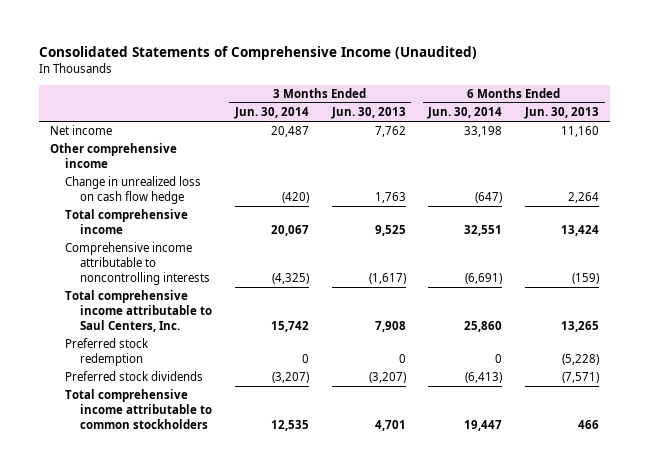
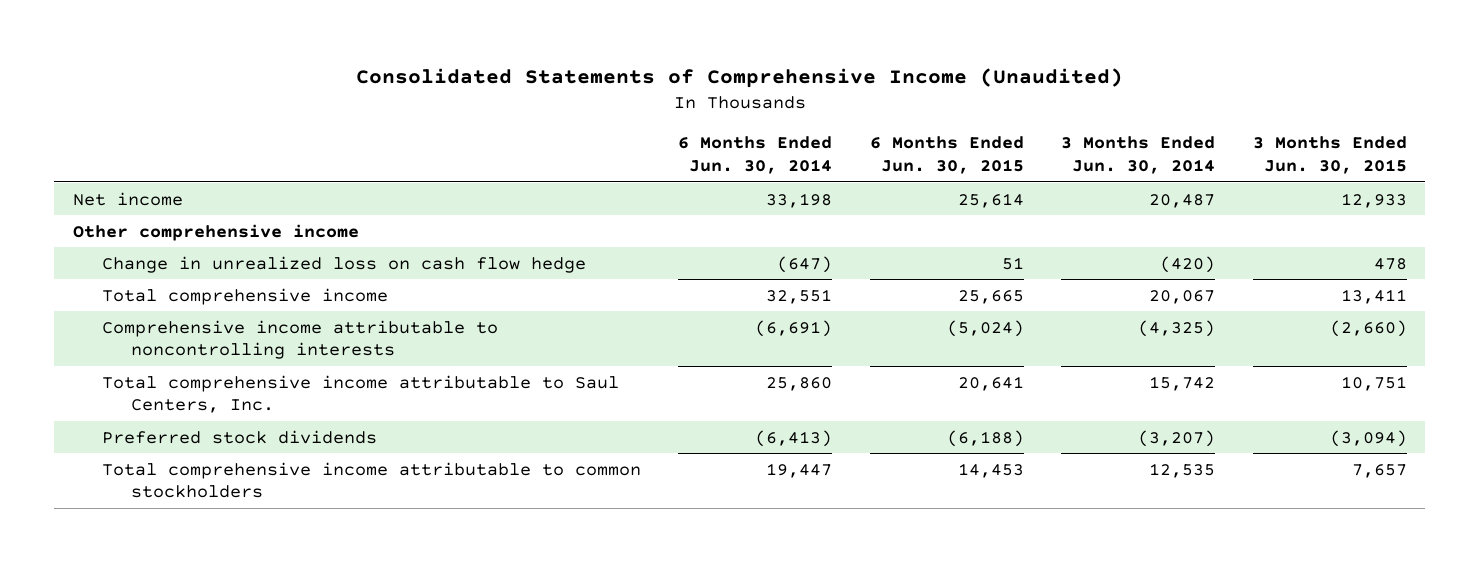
- | 3 Months Ended Jun. 30, 2014 | 3 Months Ended Jun. 30, 2013 | 6 Months Ended Jun. 30, 2014 | 6 Months Ended Jun. 30, 2013
+ | 6 Months Ended Jun. 30, 2014 | 6 Months Ended Jun. 30, 2015 | 3 Months Ended Jun. 30, 2014 | 3 Months Ended Jun. 30, 2015
- Preferred stock redemption | 0 | 0 | 0 | (5,228)

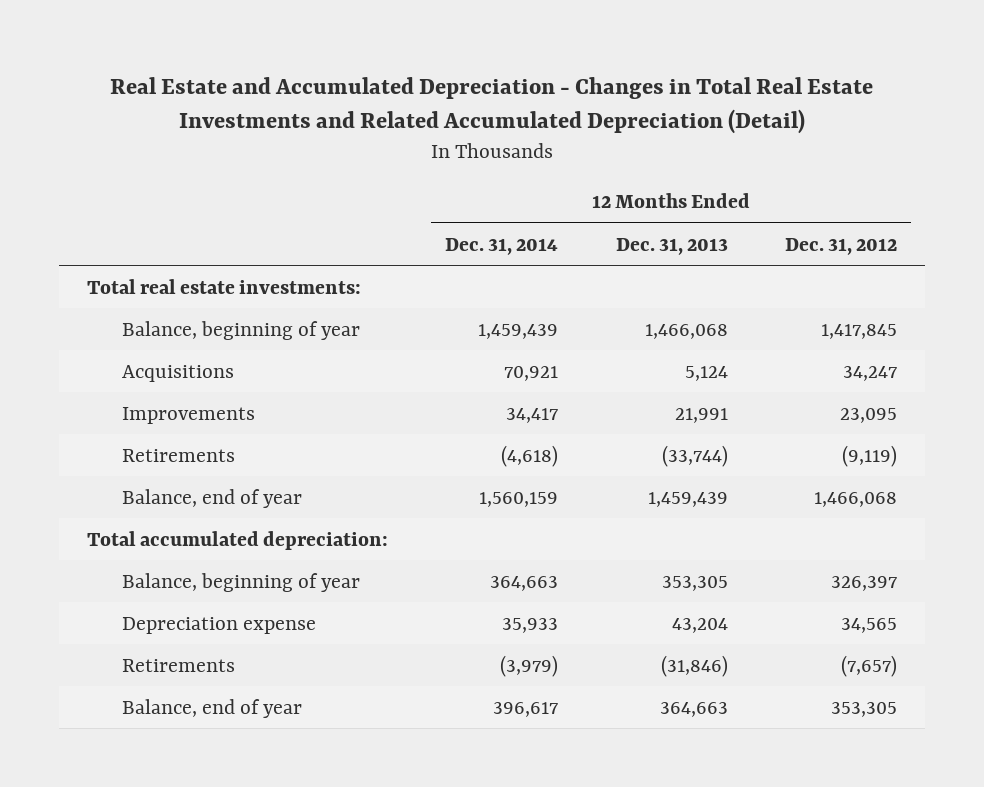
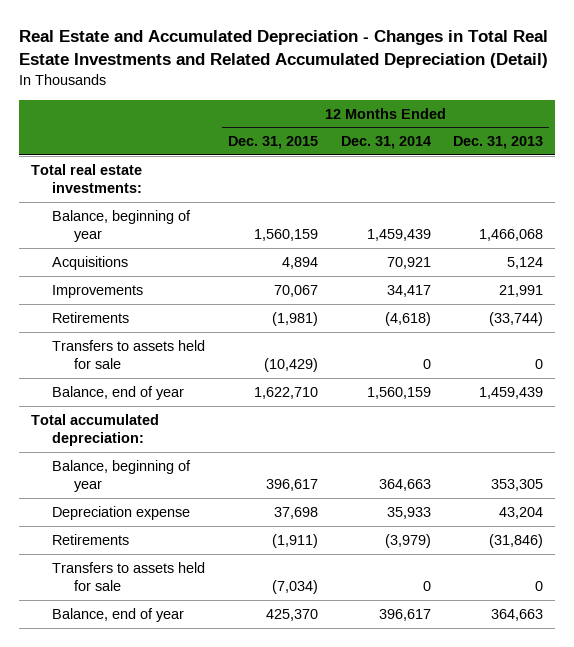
- | 12 Months Ended Dec. 31, 2014 | 12 Months Ended Dec. 31, 2013 | 12 Months Ended Dec. 31, 2012
+ | 12 Months Ended Dec. 31, 2015 | 12 Months Ended Dec. 31, 2014 | 12 Months Ended Dec. 31, 2013
+ Transfers to assets held for sale | (10,429) | 0 | 0
+ Transfers to assets held for sale | (7,034) | 0 | 0

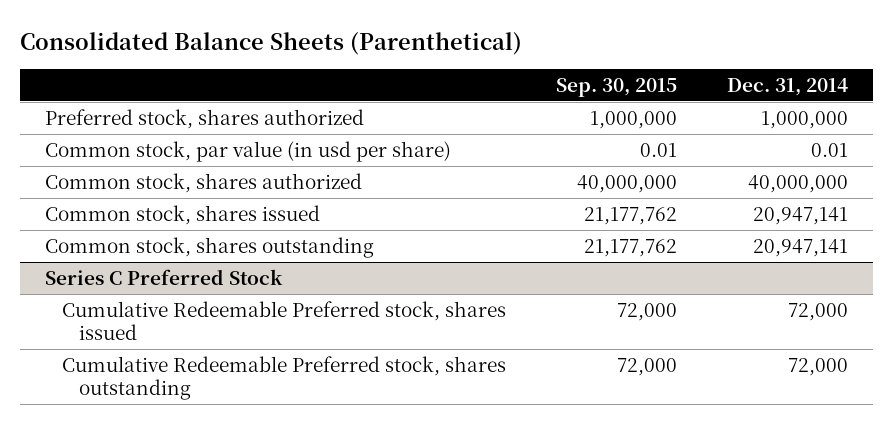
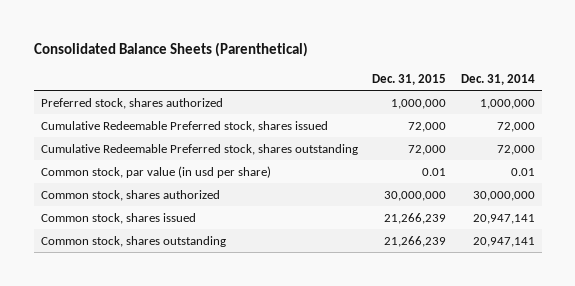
- | Sep. 30, 2015 | Dec. 31, 2014
+ | Dec. 31, 2015 | Dec. 31, 2014
+ Cumulative Redeemable Preferred stock, shares issued | 72,000 | 72,000
+ Cumulative Redeemable Preferred stock, shares outstanding | 72,000 | 72,000
- Common stock, shares authorized | 40,000,000 | 40,000,000
+ Common stock, shares authorized | 30,000,000 | 30,000,000
- Series C Preferred Stock
- Cumulative Redeemable Preferred stock, shares issued | 72,000 | 72,000
- Cumulative Redeemable Preferred stock, shares outstanding | 72,000 | 72,000

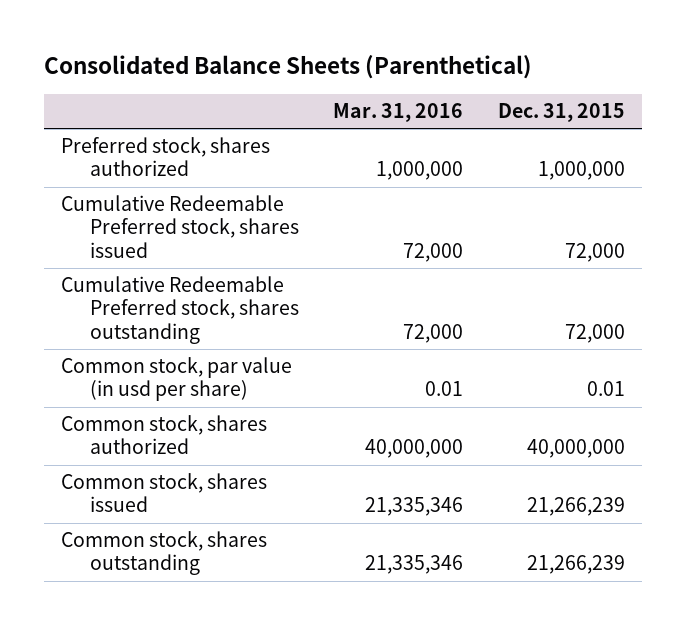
- | Dec. 31, 2015 | Dec. 31, 2014
+ | Mar. 31, 2016 | Dec. 31, 2015
- Common stock, shares authorized | 30,000,000 | 30,000,000
+ Common stock, shares authorized | 40,000,000 | 40,000,000

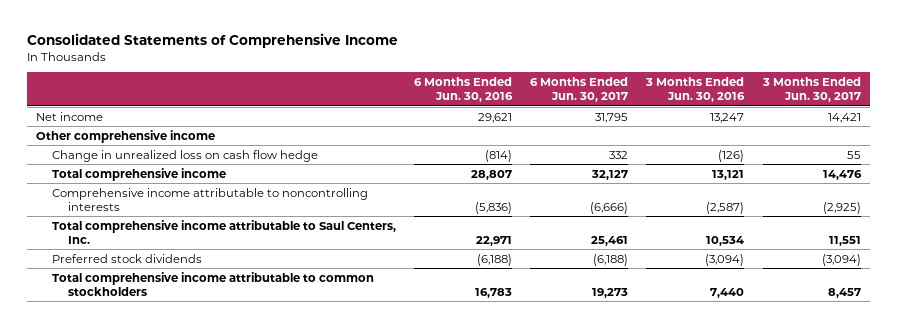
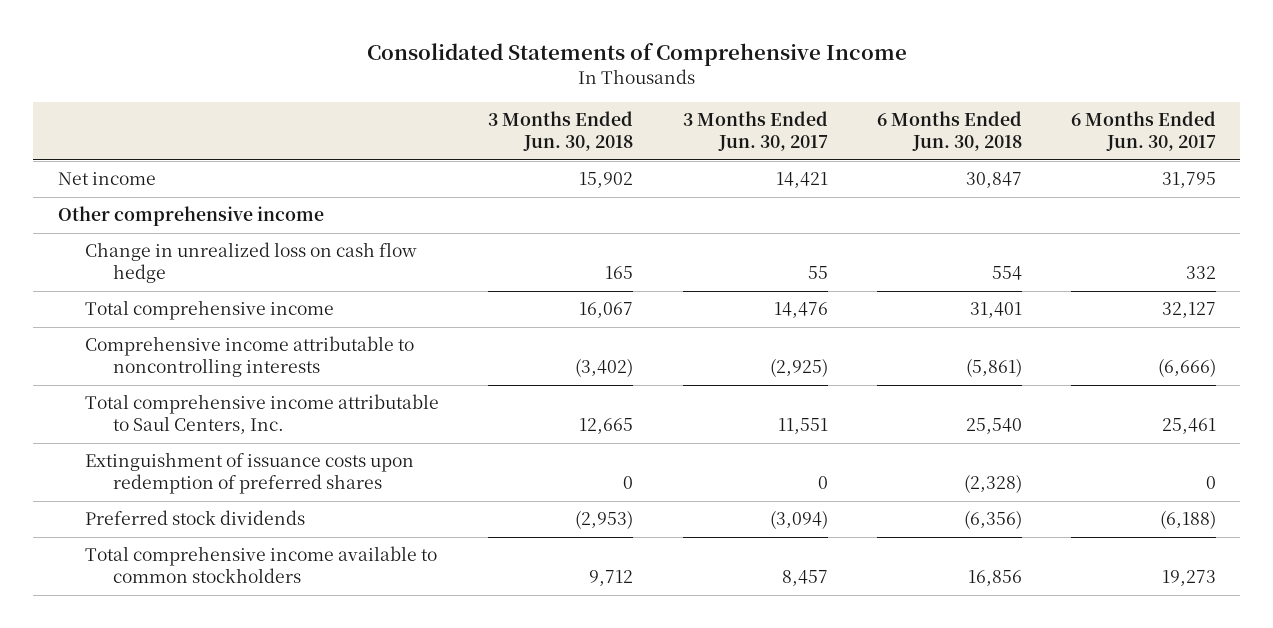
- | 6 Months Ended Jun. 30, 2016 | 6 Months Ended Jun. 30, 2017 | 3 Months Ended Jun. 30, 2016 | 3 Months Ended Jun. 30, 2017
+ | 3 Months Ended Jun. 30, 2018 | 3 Months Ended Jun. 30, 2017 | 6 Months Ended Jun. 30, 2018 | 6 Months Ended Jun. 30, 2017
+ Extinguishment of issuance costs upon redemption of preferred shares | 0 | 0 | (2,328) | 0
- Total comprehensive income attributable to common stockholders | 16,783 | 19,273 | 7,440 | 8,457
+ Total comprehensive income available to common stockholders | 9,712 | 8,457 | 16,856 | 19,273

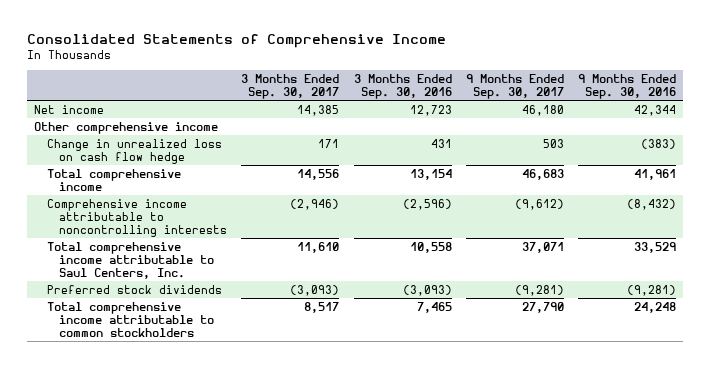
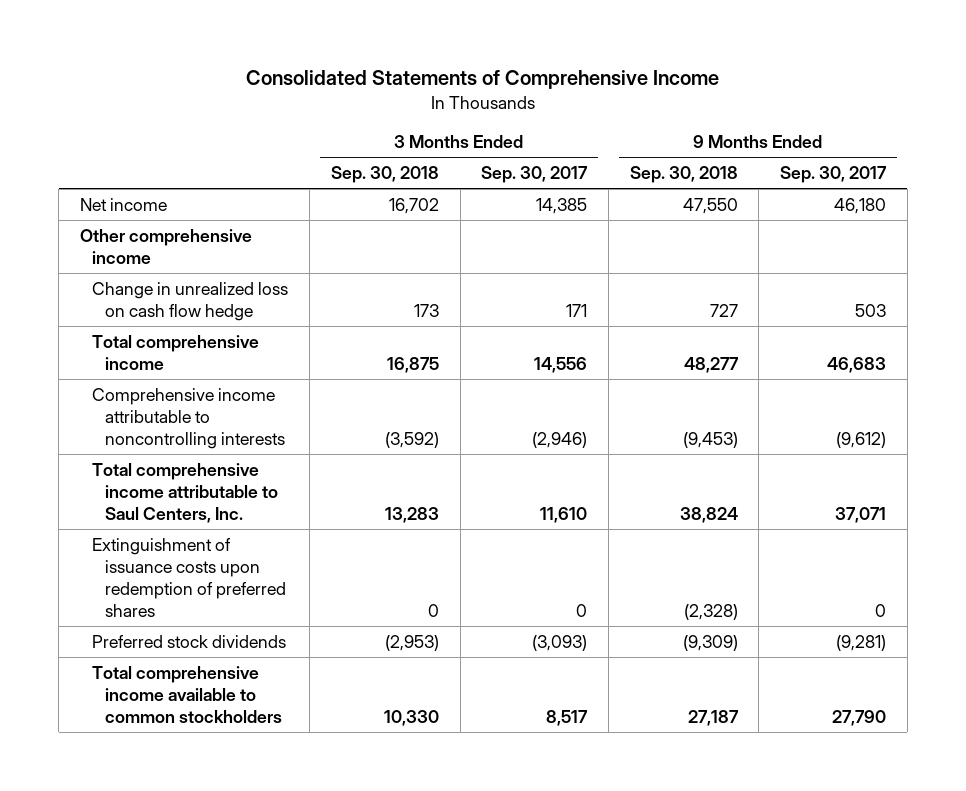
- | 3 Months Ended Sep. 30, 2017 | 3 Months Ended Sep. 30, 2016 | 9 Months Ended Sep. 30, 2017 | 9 Months Ended Sep. 30, 2016
+ | 3 Months Ended Sep. 30, 2018 | 3 Months Ended Sep. 30, 2017 | 9 Months Ended Sep. 30, 2018 | 9 Months Ended Sep. 30, 2017
+ Extinguishment of issuance costs upon redemption of preferred shares | 0 | 0 | (2,328) | 0
- Total comprehensive income attributable to common stockholders | 8,517 | 7,465 | 27,790 | 24,248
+ Total comprehensive income available to common stockholders | 10,330 | 8,517 | 27,187 | 27,790

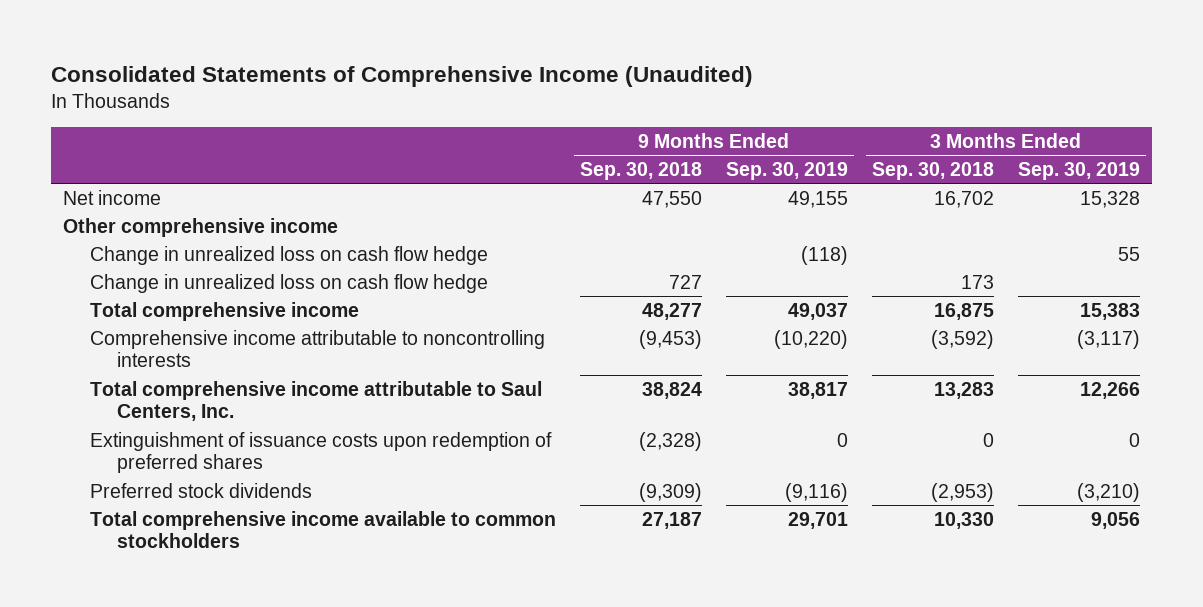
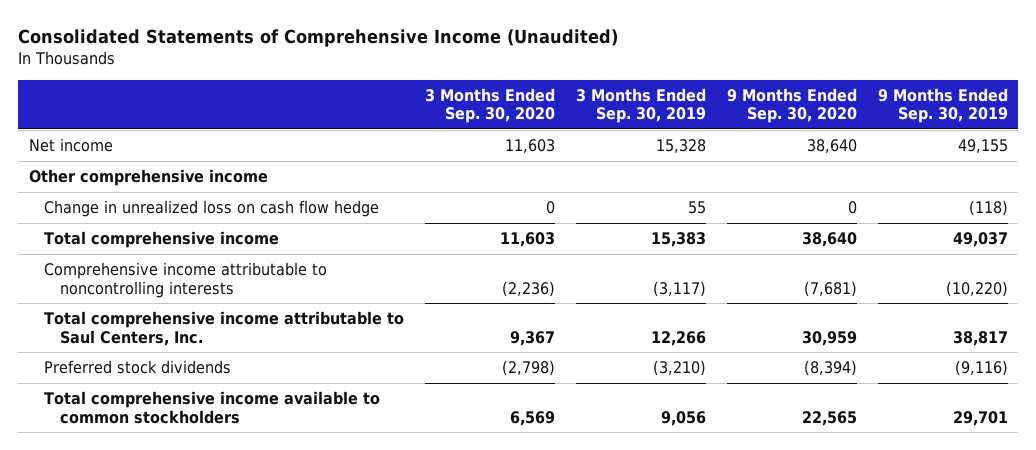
- | 9 Months Ended Sep. 30, 2018 | 9 Months Ended Sep. 30, 2019 | 3 Months Ended Sep. 30, 2018 | 3 Months Ended Sep. 30, 2019
+ | 3 Months Ended Sep. 30, 2020 | 3 Months Ended Sep. 30, 2019 | 9 Months Ended Sep. 30, 2020 | 9 Months Ended Sep. 30, 2019
- Change in unrealized loss on cash flow hedge | 727 | | 173 |
- Extinguishment of issuance costs upon redemption of preferred shares | (2,328) | 0 | 0 | 0

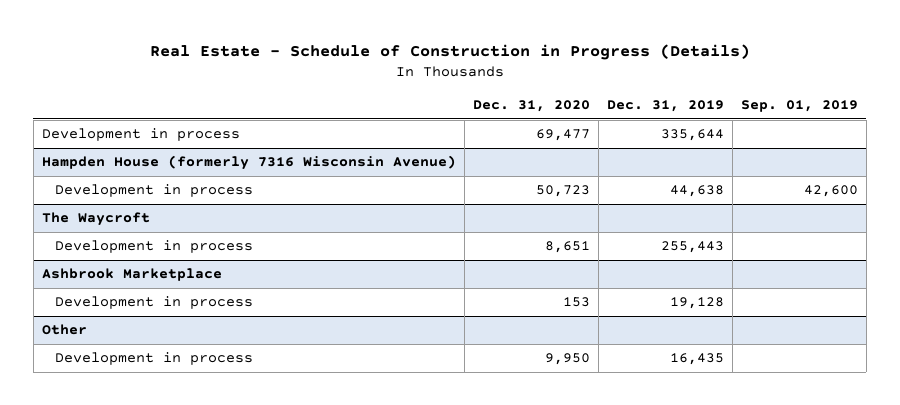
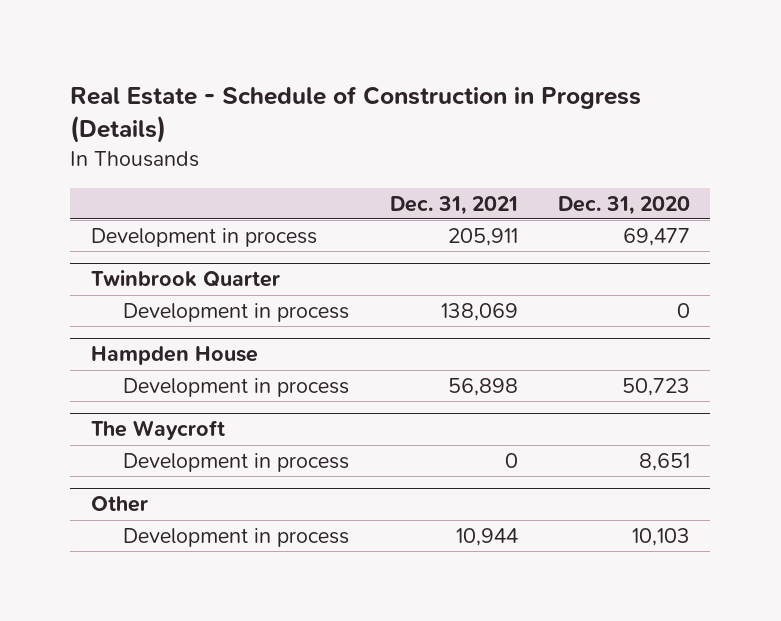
- | Dec. 31, 2020 | Dec. 31, 2019 | Sep. 01, 2019
+ | Dec. 31, 2021 | Dec. 31, 2020
- Hampden House (formerly 7316 Wisconsin Avenue)
+ Twinbrook Quarter
+ Development in process | 138,069 | 0
+ Hampden House
- Ashbrook Marketplace
- Development in process | 153 | 19,128 |
@ Other
- Development in process | 9,950 | 16,435 |
+ Development in process | 10,944 | 10,103

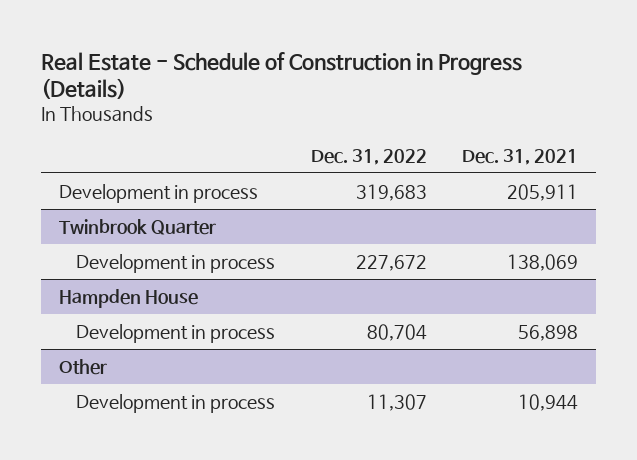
- | Dec. 31, 2021 | Dec. 31, 2020
+ | Dec. 31, 2022 | Dec. 31, 2021
- The Waycroft
- Development in process | 0 | 8,651

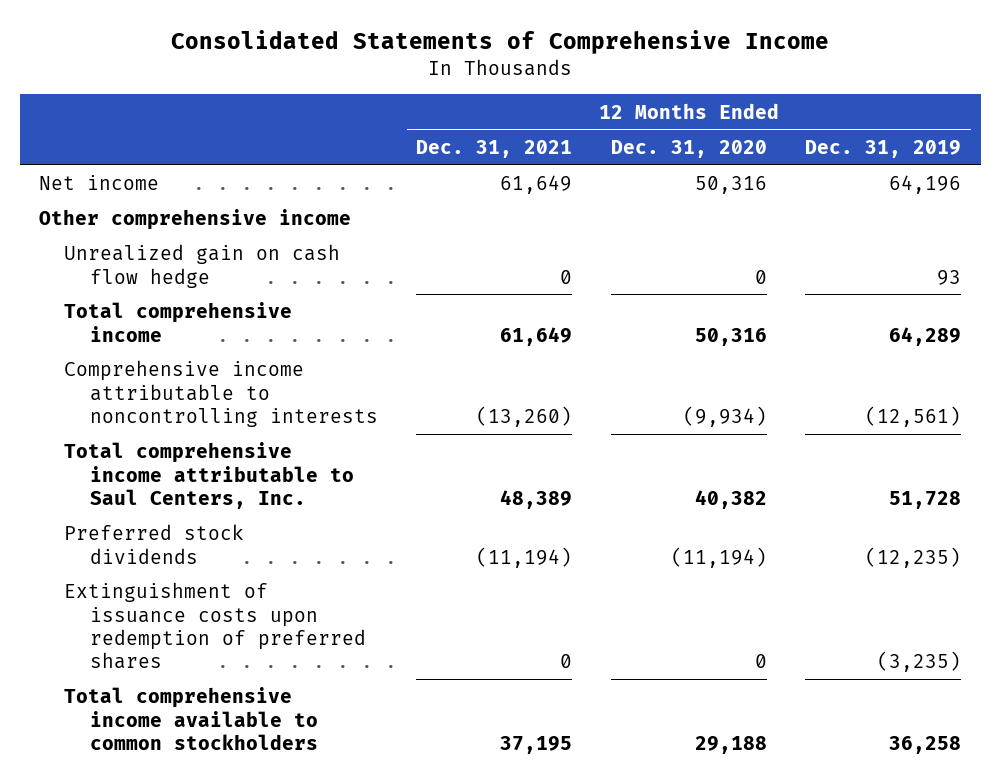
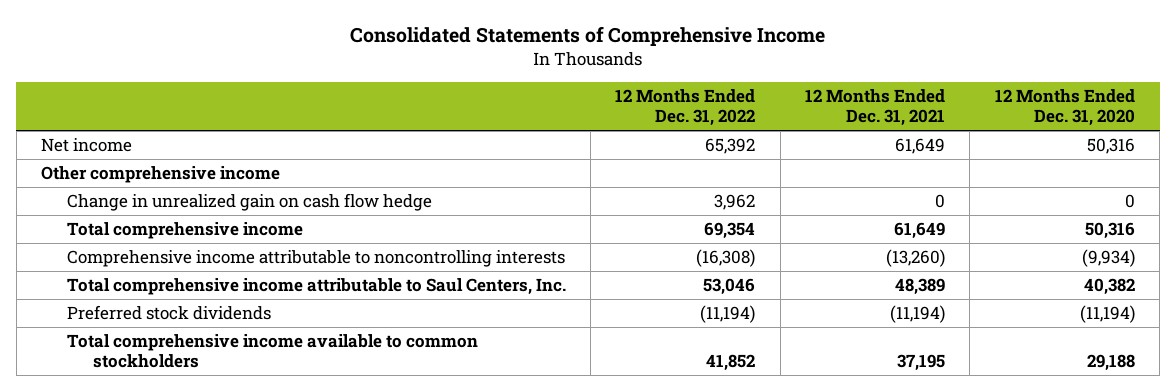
- | 12 Months Ended Dec. 31, 2021 | 12 Months Ended Dec. 31, 2020 | 12 Months Ended Dec. 31, 2019
+ | 12 Months Ended Dec. 31, 2022 | 12 Months Ended Dec. 31, 2021 | 12 Months Ended Dec. 31, 2020
- Unrealized gain on cash flow hedge | 0 | 0 | 93
+ Change in unrealized gain on cash flow hedge | 3,962 | 0 | 0
- Extinguishment of issuance costs upon redemption of preferred shares | 0 | 0 | (3,235)

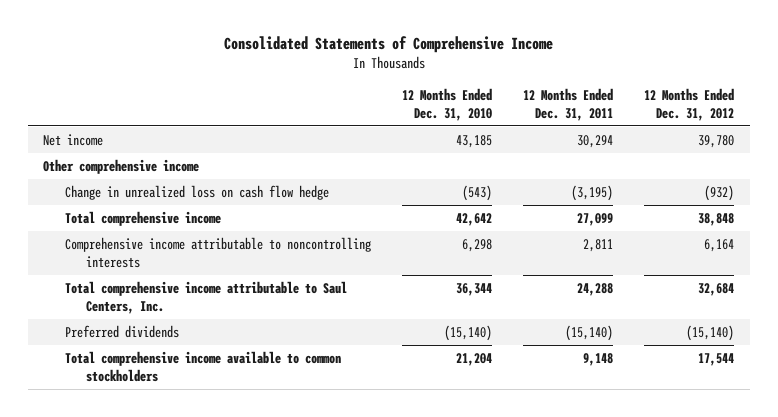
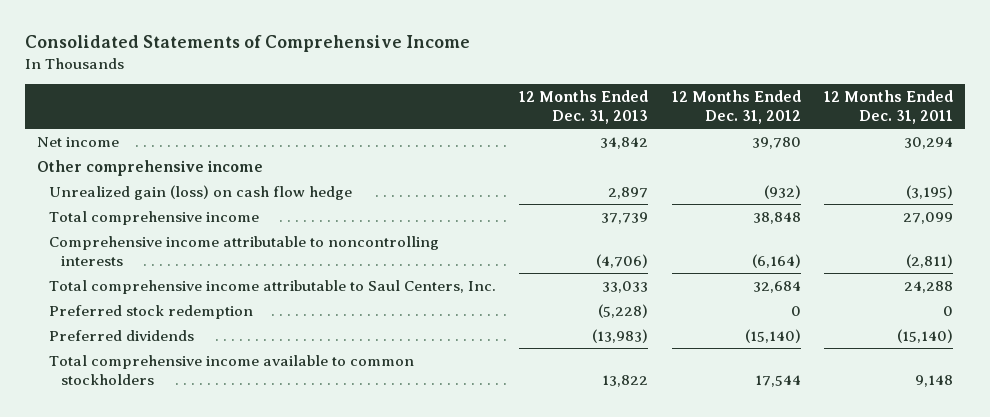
- | 12 Months Ended Dec. 31, 2010 | 12 Months Ended Dec. 31, 2011 | 12 Months Ended Dec. 31, 2012
+ | 12 Months Ended Dec. 31, 2013 | 12 Months Ended Dec. 31, 2012 | 12 Months Ended Dec. 31, 2011
- Change in unrealized loss on cash flow hedge | (543) | (3,195) | (932)
+ Unrealized gain (loss) on cash flow hedge | 2,897 | (932) | (3,195)
- Comprehensive income attributable to noncontrolling interests | 6,298 | 2,811 | 6,164
+ Comprehensive income attributable to noncontrolling interests | (4,706) | (6,164) | (2,811)
+ Preferred stock redemption | (5,228) | 0 | 0

